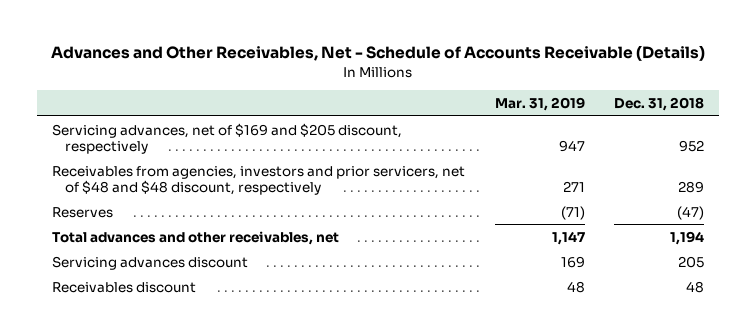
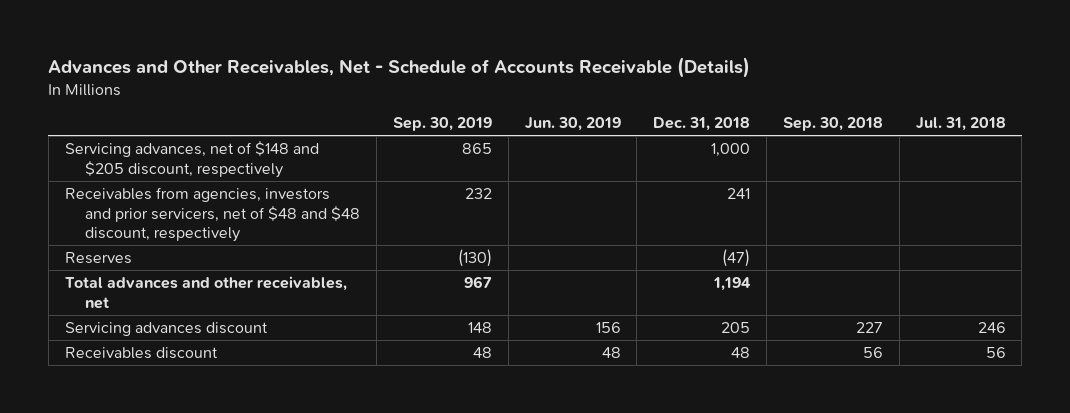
- | Mar. 31, 2019 | Dec. 31, 2018
+ | Sep. 30, 2019 | Jun. 30, 2019 | Dec. 31, 2018 | Sep. 30, 2018 | Jul. 31, 2018
- Servicing advances, net of $169 and $205 discount, respectively | 947 | 952
- Receivables from agencies, investors and prior servicers, net of $48 and $48 discount, respectively | 271 | 289
+ Servicing advances, net of $148 and $205 discount, respectively | 865 | | 1,000 | |
+ Receivables from agencies, investors and prior servicers, net of $48 and $48 discount, respectively | 232 | | 241 | |

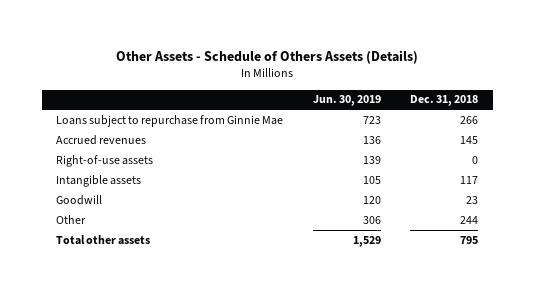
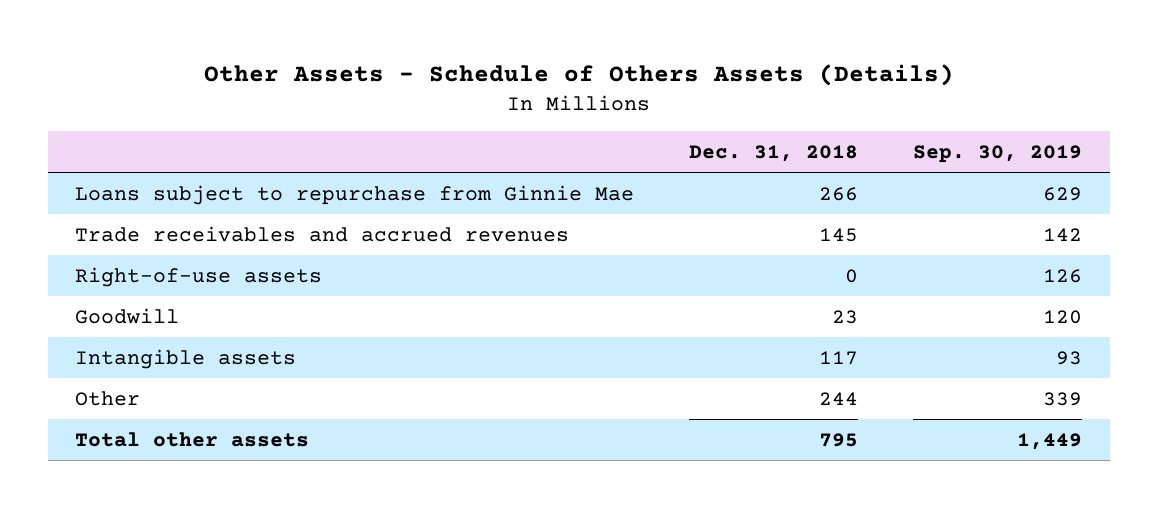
- | Jun. 30, 2019 | Dec. 31, 2018
+ | Dec. 31, 2018 | Sep. 30, 2019
- Accrued revenues | 136 | 145
+ Trade receivables and accrued revenues | 145 | 142
moved down: Intangible assets | 117 | 93

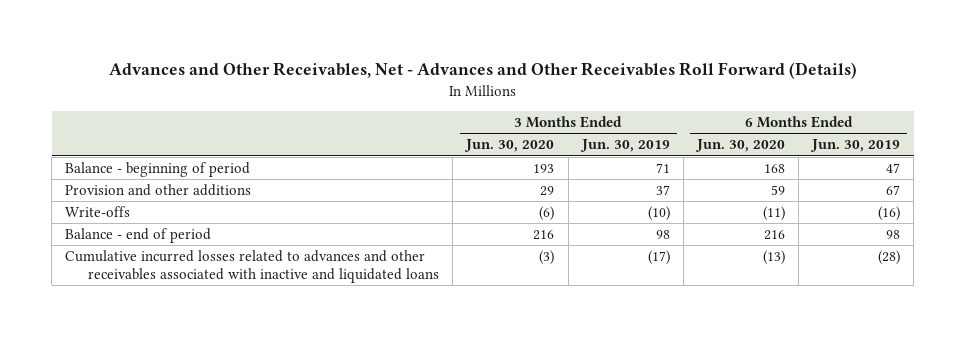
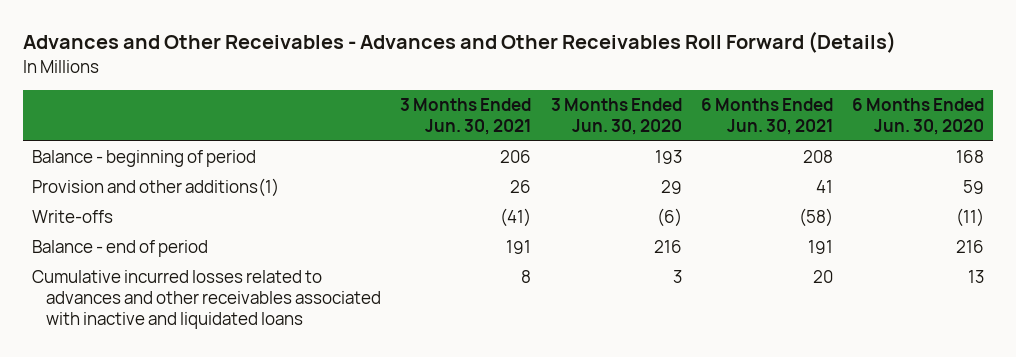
- Advances and Other Receivables, Net - Advances and Other Receivables Roll Forward (Details)
+ Advances and Other Receivables - Advances and Other Receivables Roll Forward (Details)
- | 3 Months Ended Jun. 30, 2020 | 3 Months Ended Jun. 30, 2019 | 6 Months Ended Jun. 30, 2020 | 6 Months Ended Jun. 30, 2019
+ | 3 Months Ended Jun. 30, 2021 | 3 Months Ended Jun. 30, 2020 | 6 Months Ended Jun. 30, 2021 | 6 Months Ended Jun. 30, 2020
- Provision and other additions | 29 | 37 | 59 | 67
+ Provision and other additions(1) | 26 | 29 | 41 | 59
- Cumulative incurred losses related to advances and other receivables associated with inactive and liquidated loans | (3) | (17) | (13) | (28)
+ Cumulative incurred losses related to advances and other receivables associated with inactive and liquidated loans | 8 | 3 | 20 | 13

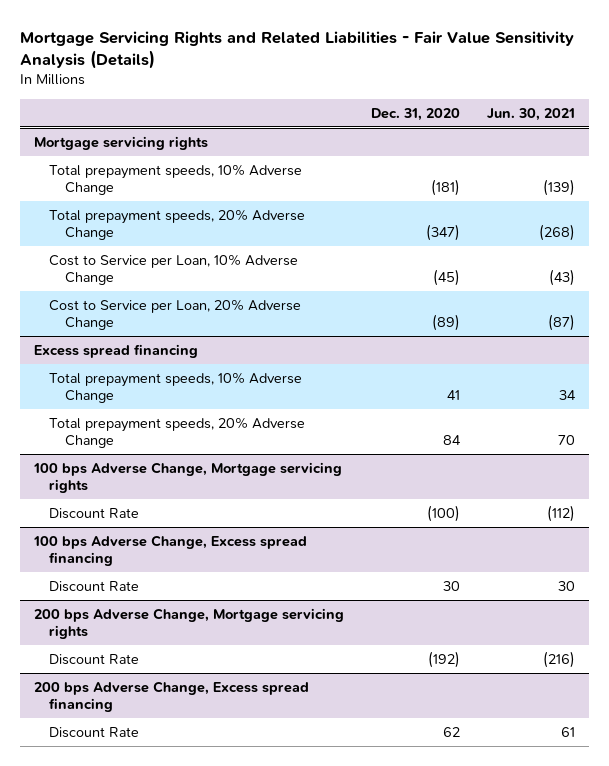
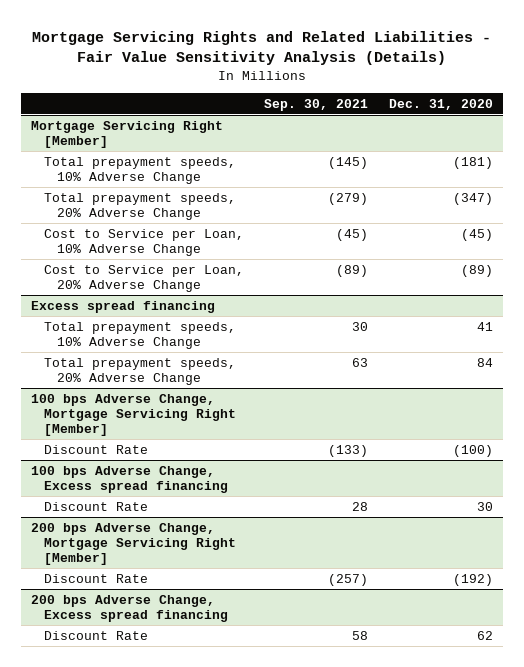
- | Dec. 31, 2020 | Jun. 30, 2021
+ | Sep. 30, 2021 | Dec. 31, 2020
- Mortgage servicing rights
+ Mortgage Servicing Right [Member]
- 100 bps Adverse Change, Mortgage servicing rights
+ 100 bps Adverse Change, Mortgage Servicing Right [Member]
- 200 bps Adverse Change, Mortgage servicing rights
+ 200 bps Adverse Change, Mortgage Servicing Right [Member]

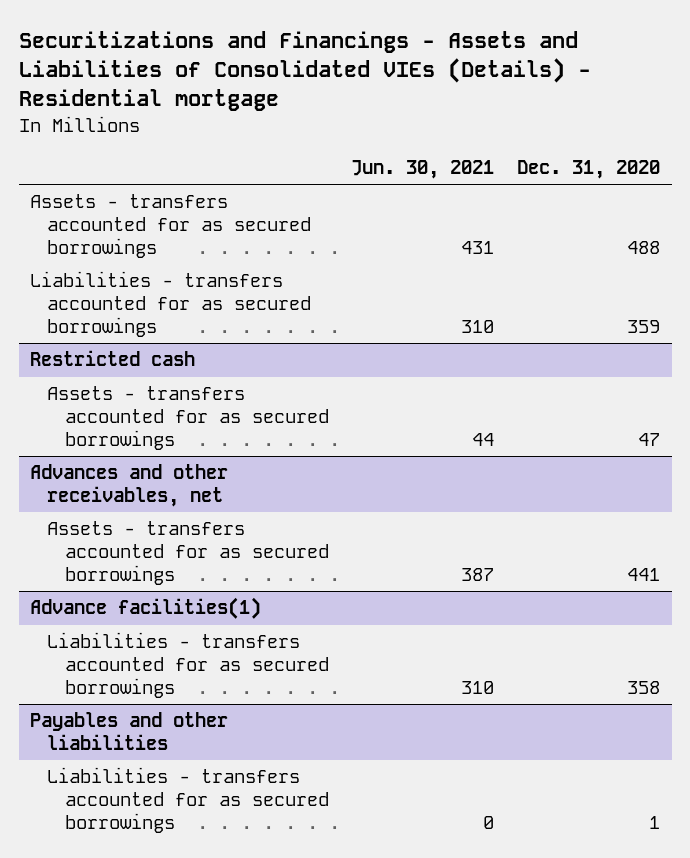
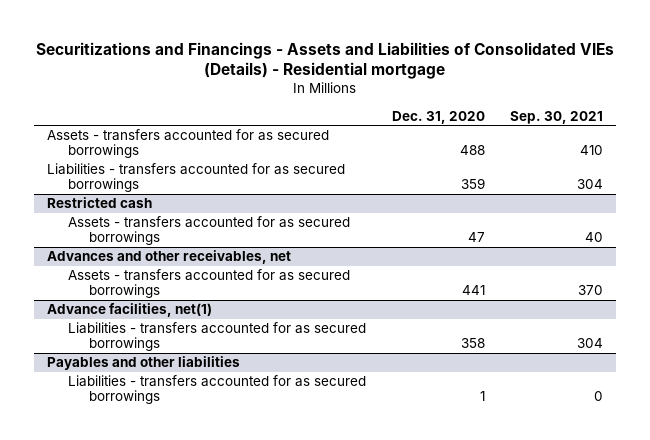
- | Jun. 30, 2021 | Dec. 31, 2020
+ | Dec. 31, 2020 | Sep. 30, 2021
- Advance facilities(1)
+ Advance facilities, net(1)

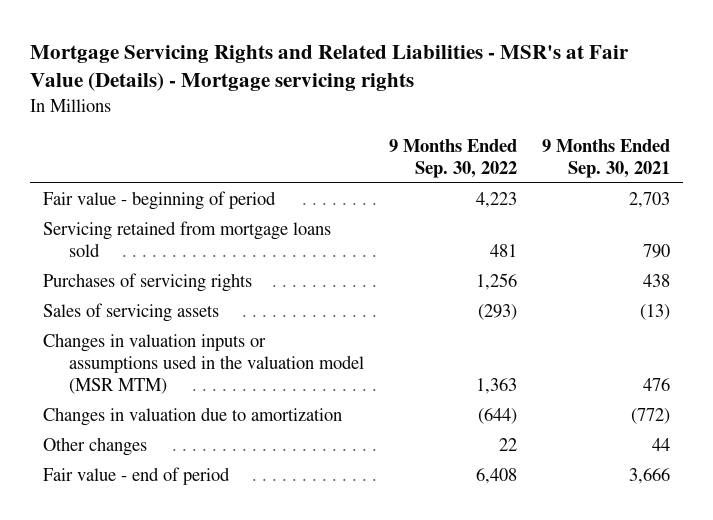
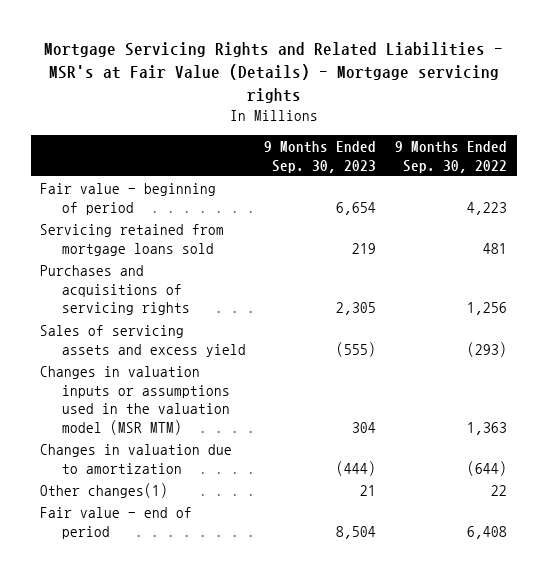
- | 9 Months Ended Sep. 30, 2022 | 9 Months Ended Sep. 30, 2021
+ | 9 Months Ended Sep. 30, 2023 | 9 Months Ended Sep. 30, 2022
- Purchases of servicing rights | 1,256 | 438
- Sales of servicing assets | (293) | (13)
+ Purchases and acquisitions of servicing rights | 2,305 | 1,256
+ Sales of servicing assets and excess yield | (555) | (293)
- Other changes | 22 | 44
+ Other changes(1) | 21 | 22

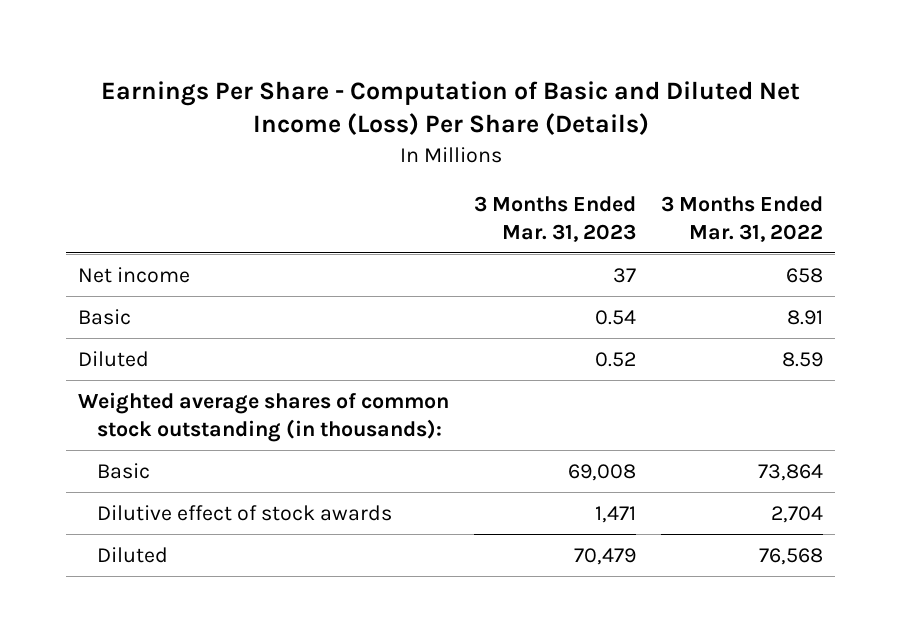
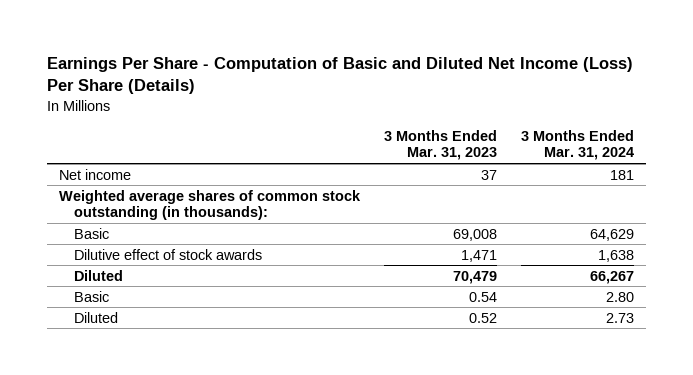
- | 3 Months Ended Mar. 31, 2023 | 3 Months Ended Mar. 31, 2022
+ | 3 Months Ended Mar. 31, 2023 | 3 Months Ended Mar. 31, 2024
moved down: Basic | 0.54 | 2.80
moved down: Diluted | 0.52 | 2.73

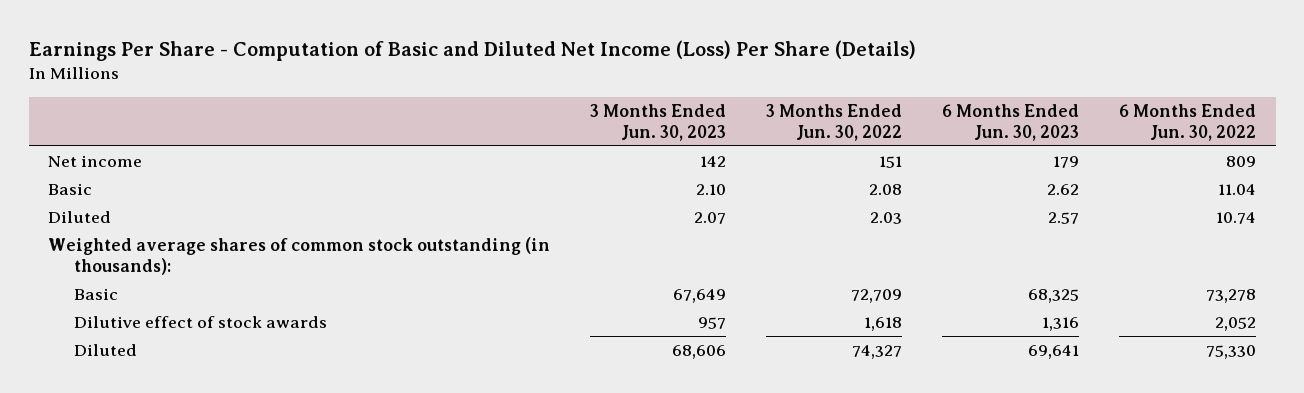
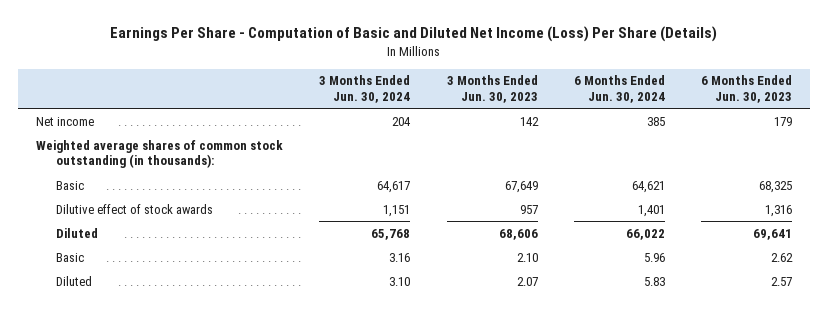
- | 3 Months Ended Jun. 30, 2023 | 3 Months Ended Jun. 30, 2022 | 6 Months Ended Jun. 30, 2023 | 6 Months Ended Jun. 30, 2022
+ | 3 Months Ended Jun. 30, 2024 | 3 Months Ended Jun. 30, 2023 | 6 Months Ended Jun. 30, 2024 | 6 Months Ended Jun. 30, 2023
moved down: Basic | 3.16 | 2.10 | 5.96 | 2.62
moved down: Diluted | 3.10 | 2.07 | 5.83 | 2.57

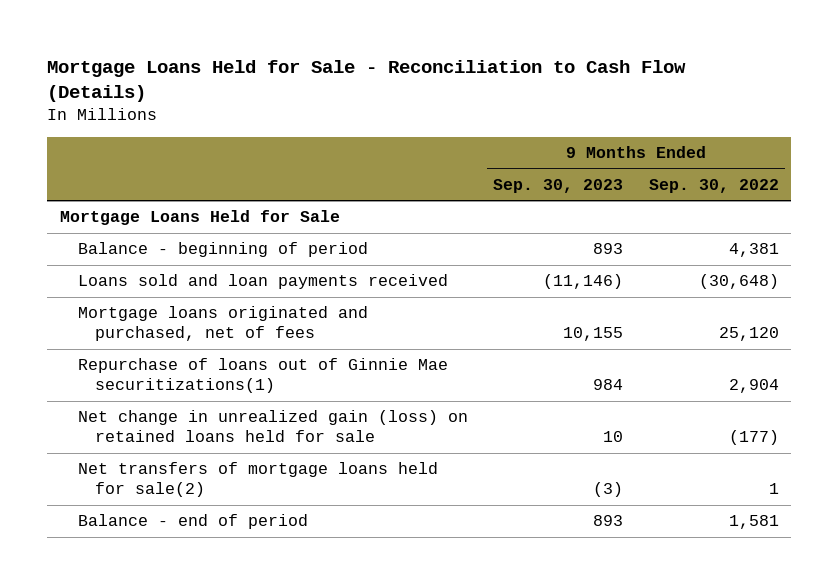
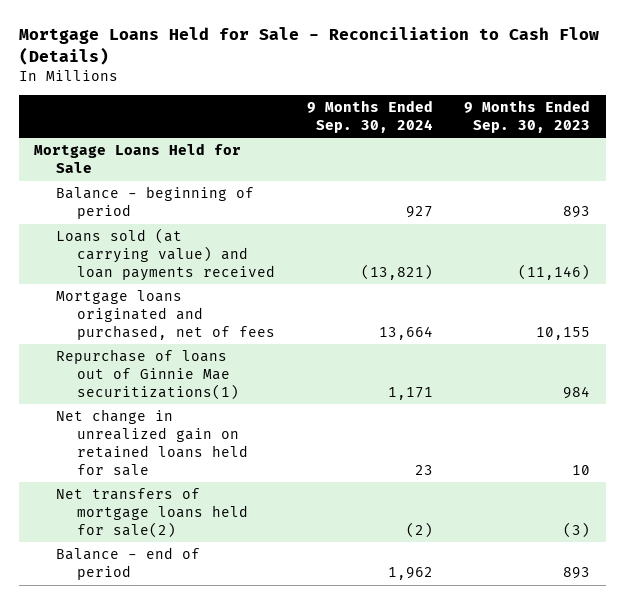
- | 9 Months Ended Sep. 30, 2023 | 9 Months Ended Sep. 30, 2022
+ | 9 Months Ended Sep. 30, 2024 | 9 Months Ended Sep. 30, 2023
- Loans sold and loan payments received | (11,146) | (30,648)
+ Loans sold (at carrying value) and loan payments received | (13,821) | (11,146)
- Net change in unrealized gain (loss) on retained loans held for sale | 10 | (177)
+ Net change in unrealized gain on retained loans held for sale | 23 | 10

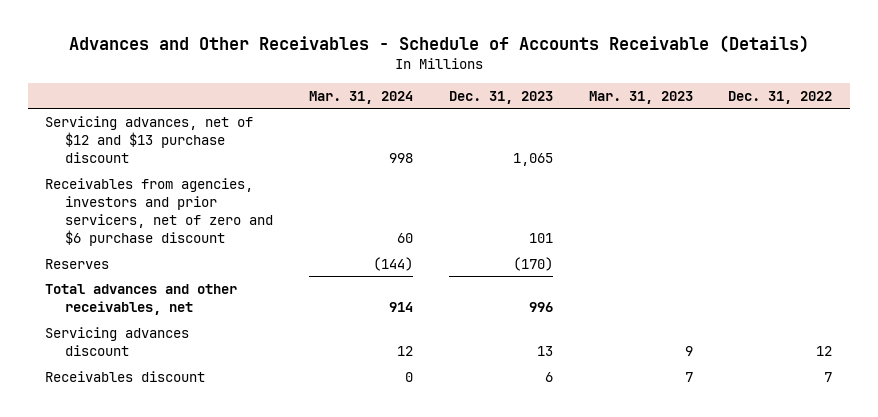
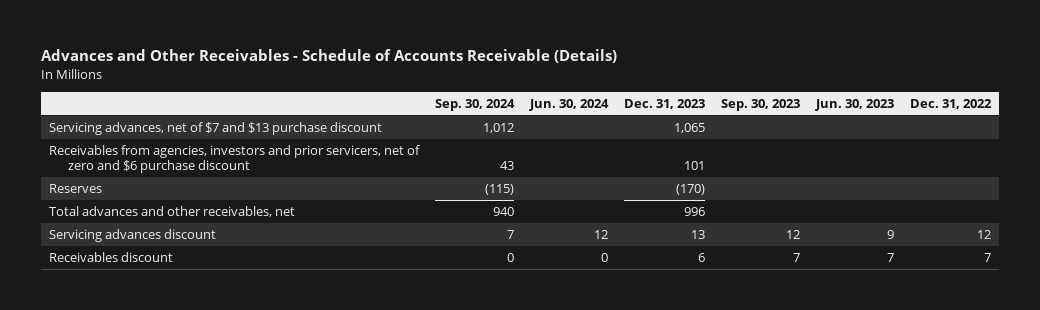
- | Mar. 31, 2024 | Dec. 31, 2023 | Mar. 31, 2023 | Dec. 31, 2022
+ | Sep. 30, 2024 | Jun. 30, 2024 | Dec. 31, 2023 | Sep. 30, 2023 | Jun. 30, 2023 | Dec. 31, 2022
- Servicing advances, net of $12 and $13 purchase discount | 998 | 1,065 | |
+ Servicing advances, net of $7 and $13 purchase discount | 1,012 | | 1,065 | | |

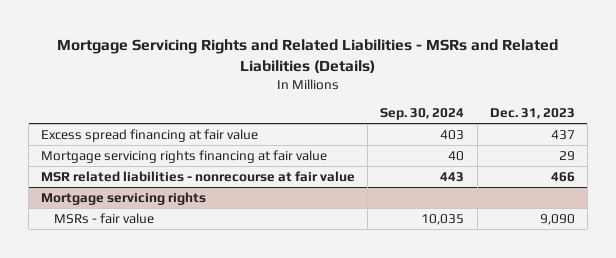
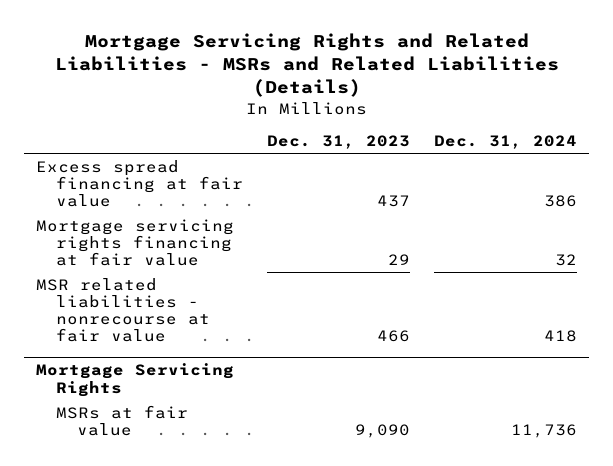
- | Sep. 30, 2024 | Dec. 31, 2023
+ | Dec. 31, 2023 | Dec. 31, 2024
- Mortgage servicing rights
- MSRs - fair value | 10,035 | 9,090
+ Mortgage Servicing Rights
+ MSRs at fair value | 9,090 | 11,736

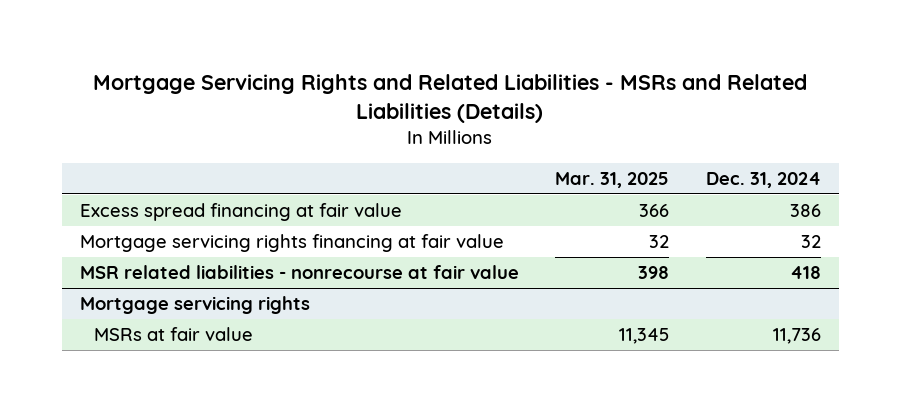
- | Dec. 31, 2023 | Dec. 31, 2024
+ | Mar. 31, 2025 | Dec. 31, 2024
- Mortgage Servicing Rights
+ Mortgage servicing rights

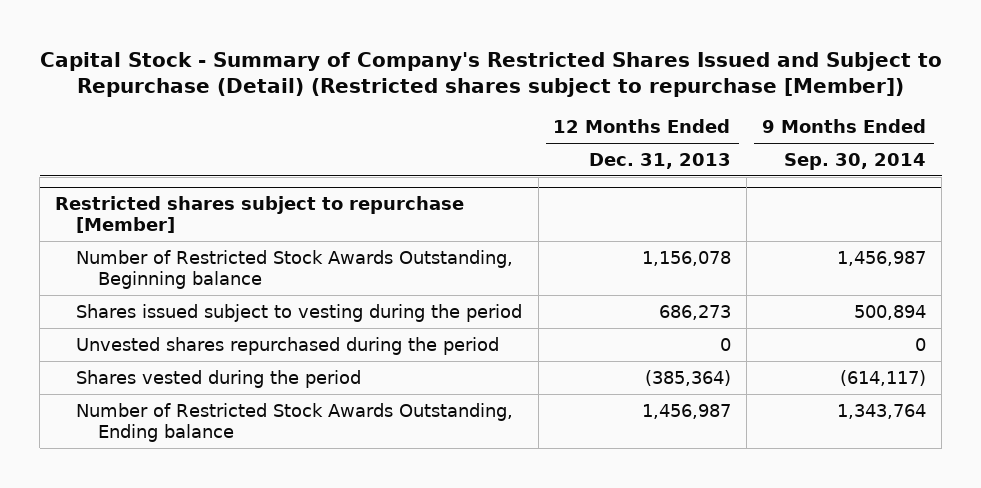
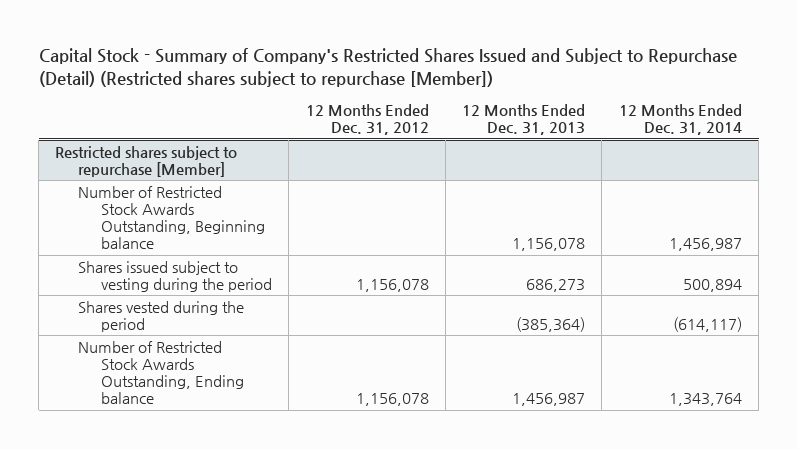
- | 12 Months Ended Dec. 31, 2013 | 9 Months Ended Sep. 30, 2014
+ | 12 Months Ended Dec. 31, 2012 | 12 Months Ended Dec. 31, 2013 | 12 Months Ended Dec. 31, 2014
@ Restricted shares subject to repurchase [Member]
- Unvested shares repurchased during the period | 0 | 0

